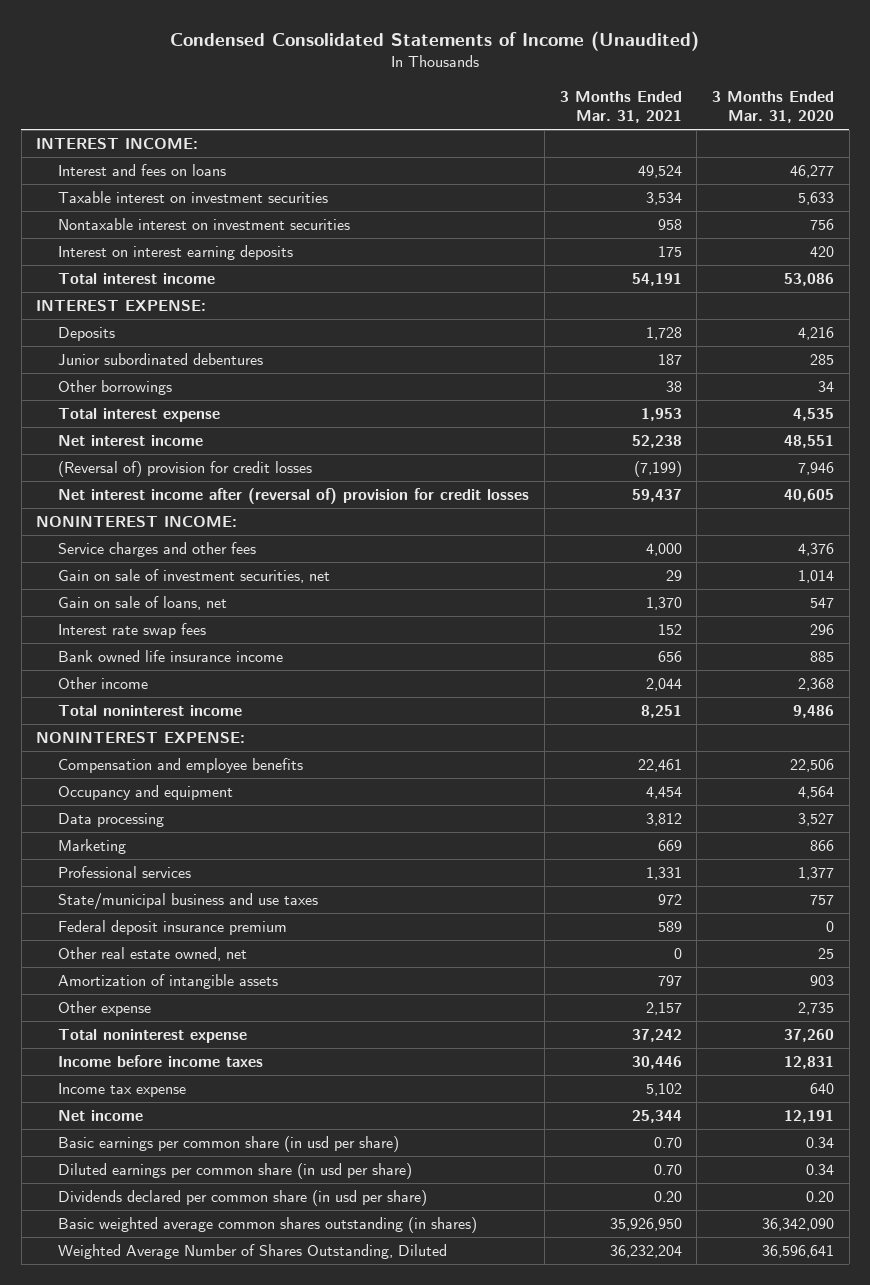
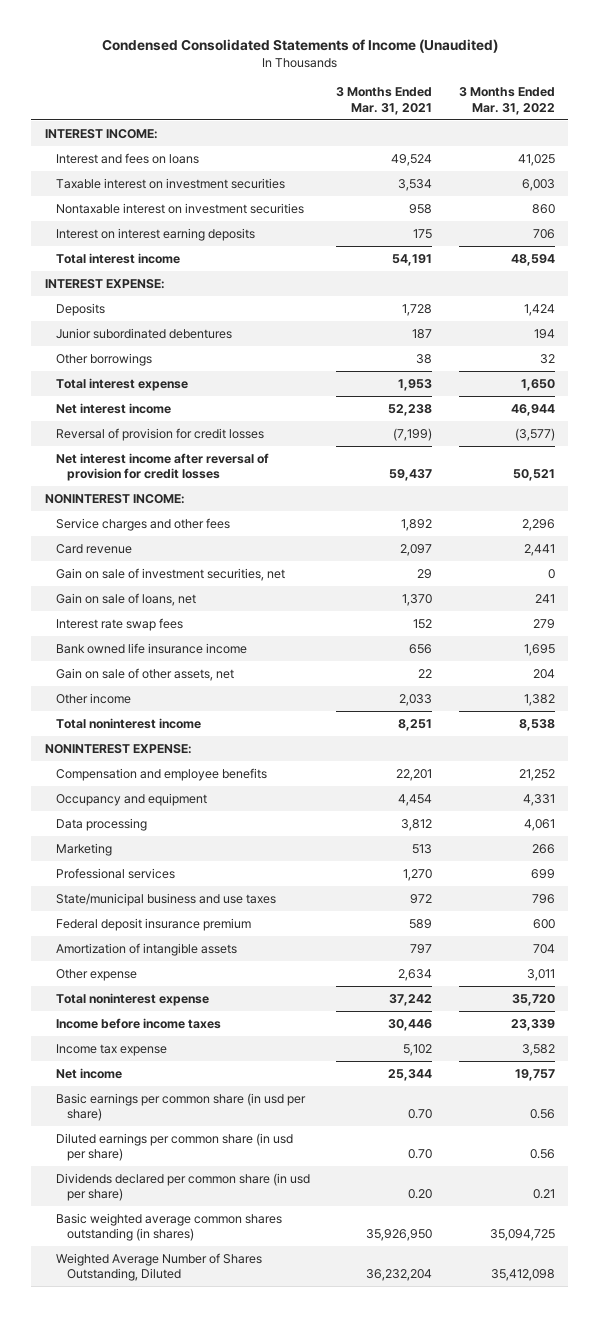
- | 3 Months Ended Mar. 31, 2021 | 3 Months Ended Mar. 31, 2020
+ | 3 Months Ended Mar. 31, 2021 | 3 Months Ended Mar. 31, 2022
- (Reversal of) provision for credit losses | (7,199) | 7,946
- Net interest income after (reversal of) provision for credit losses | 59,437 | 40,605
+ Reversal of provision for credit losses | (7,199) | (3,577)
+ Net interest income after reversal of provision for credit losses | 59,437 | 50,521
- Service charges and other fees | 4,000 | 4,376
+ Service charges and other fees | 1,892 | 2,296
+ Card revenue | 2,097 | 2,441
- Other income | 2,044 | 2,368
+ Gain on sale of other assets, net | 22 | 204
+ Other income | 2,033 | 1,382
- Compensation and employee benefits | 22,461 | 22,506
+ Compensation and employee benefits | 22,201 | 21,252
- Marketing | 669 | 866
- Professional services | 1,331 | 1,377
+ Marketing | 513 | 266
+ Professional services | 1,270 | 699
- Other real estate owned, net | 0 | 25
- Other expense | 2,157 | 2,735
+ Other expense | 2,634 | 3,011

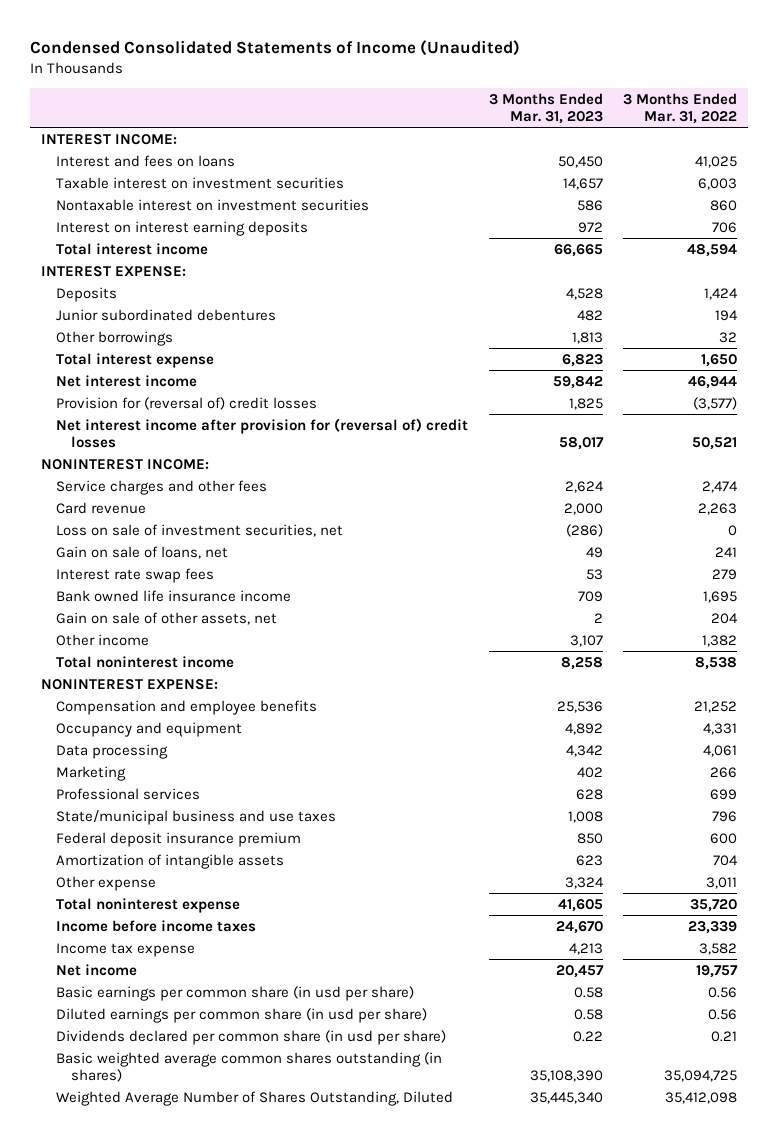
- | 3 Months Ended Mar. 31, 2021 | 3 Months Ended Mar. 31, 2022
+ | 3 Months Ended Mar. 31, 2023 | 3 Months Ended Mar. 31, 2022
- Reversal of provision for credit losses | (7,199) | (3,577)
- Net interest income after reversal of provision for credit losses | 59,437 | 50,521
+ Provision for (reversal of) credit losses | 1,825 | (3,577)
+ Net interest income after provision for (reversal of) credit losses | 58,017 | 50,521
- Service charges and other fees | 1,892 | 2,296
- Card revenue | 2,097 | 2,441
- Gain on sale of investment securities, net | 29 | 0
+ Service charges and other fees | 2,624 | 2,474
+ Card revenue | 2,000 | 2,263
+ Loss on sale of investment securities, net | (286) | 0

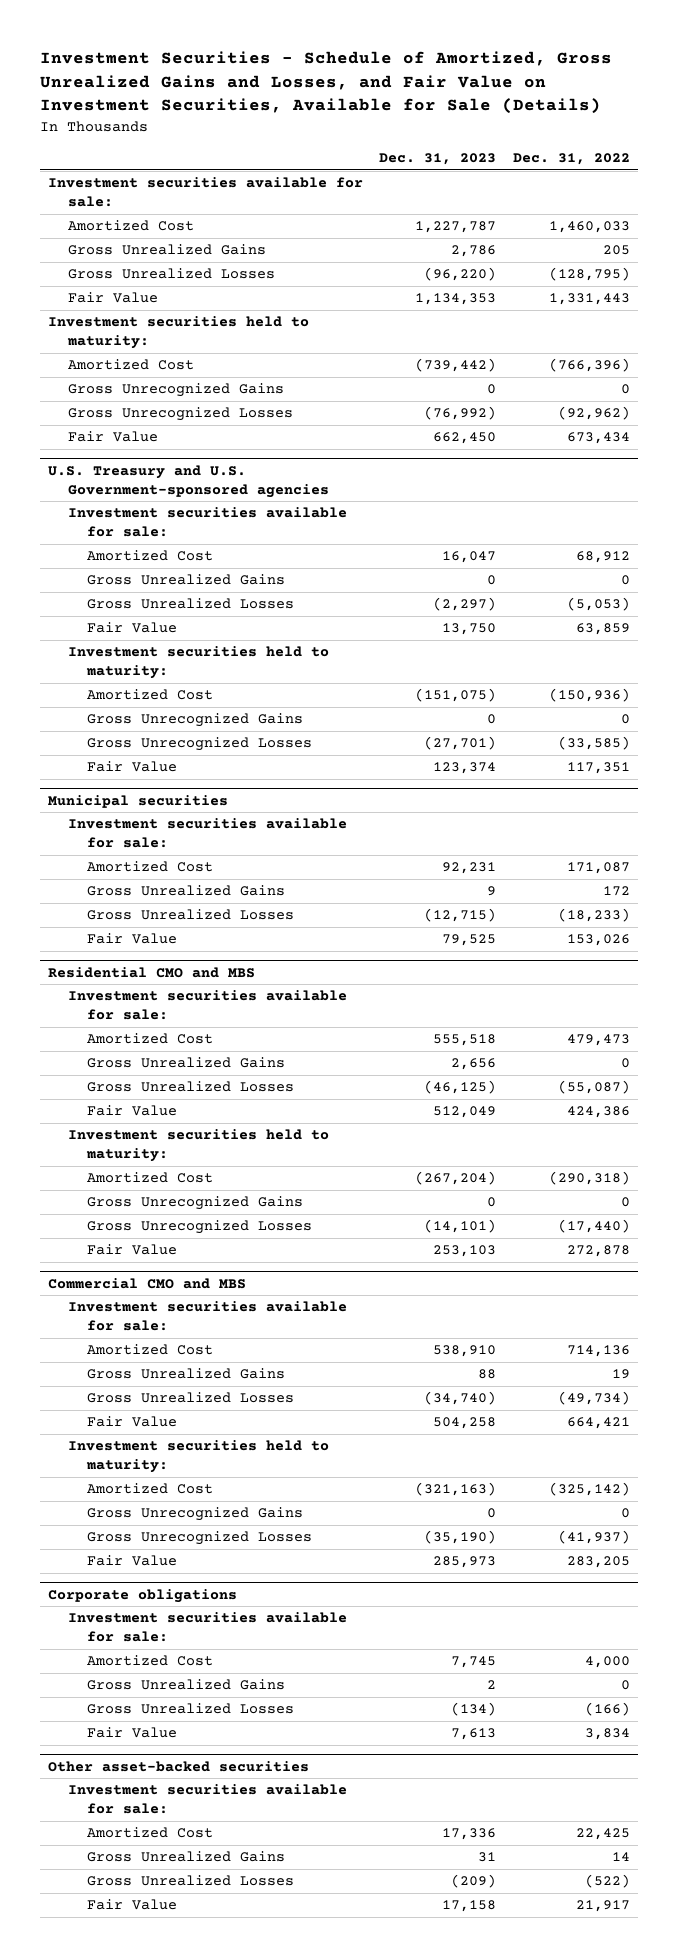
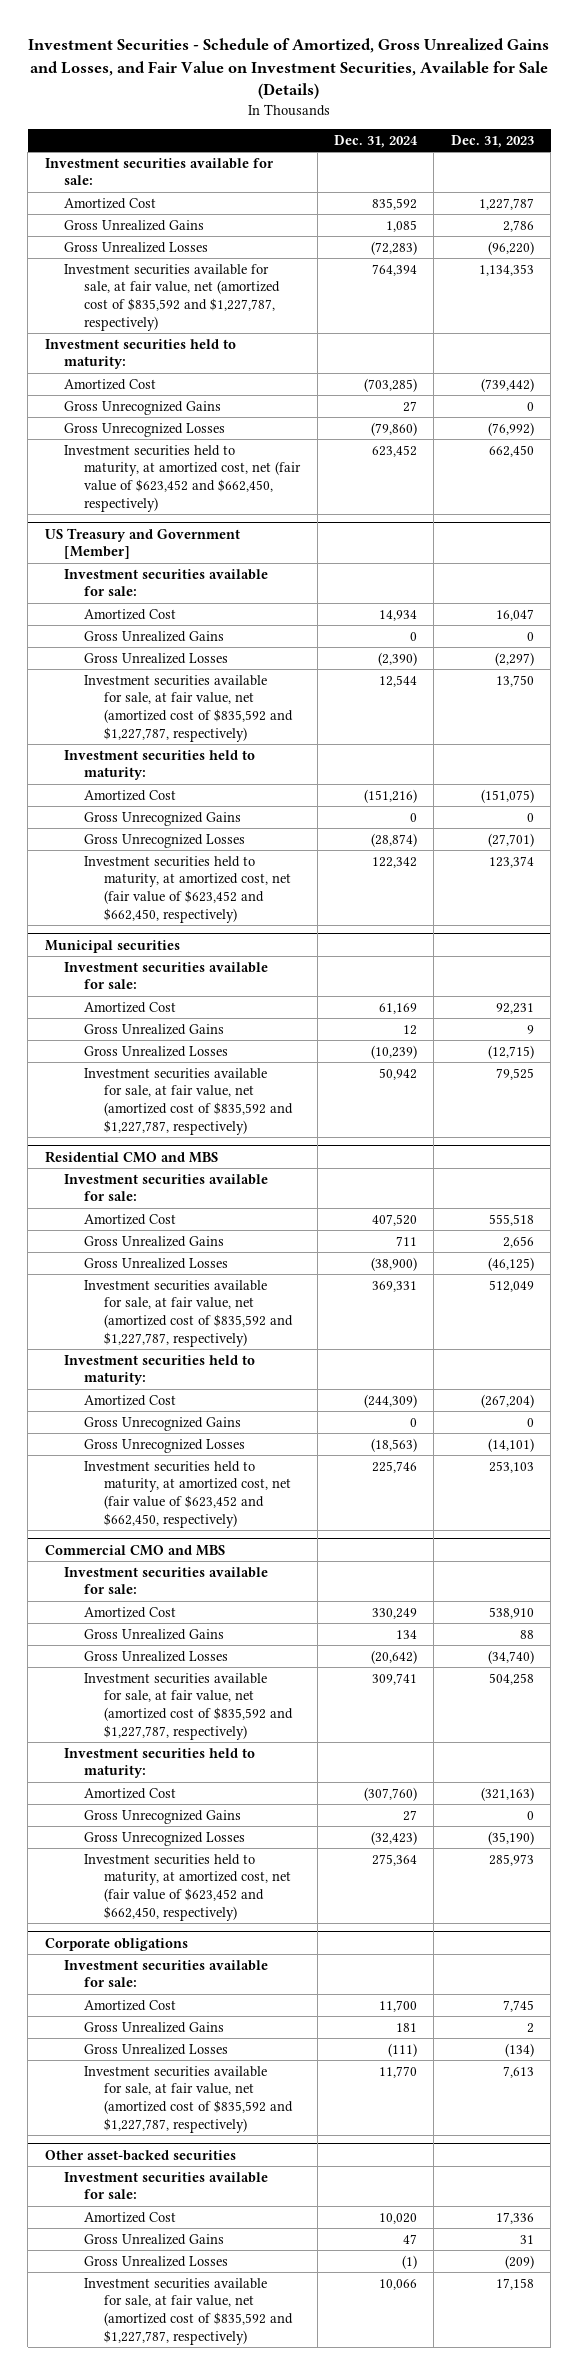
- | Dec. 31, 2023 | Dec. 31, 2022
+ | Dec. 31, 2024 | Dec. 31, 2023
- Fair Value | 1,134,353 | 1,331,443
+ Investment securities available for sale, at fair value, net (amortized cost of $835,592 and $1,227,787, respectively) | 764,394 | 1,134,353
- Fair Value | 662,450 | 673,434
- U.S. Treasury and U.S. Government-sponsored agencies
+ Investment securities held to maturity, at amortized cost, net (fair value of $623,452 and $662,450, respectively) | 623,452 | 662,450
+ US Treasury and Government [Member]
- Fair Value | 13,750 | 63,859
+ Investment securities available for sale, at fair value, net (amortized cost of $835,592 and $1,227,787, respectively) | 12,544 | 13,750
- Fair Value | 123,374 | 117,351
+ Investment securities held to maturity, at amortized cost, net (fair value of $623,452 and $662,450, respectively) | 122,342 | 123,374
@ Municipal securities
- Fair Value | 79,525 | 153,026
+ Investment securities available for sale, at fair value, net (amortized cost of $835,592 and $1,227,787, respectively) | 50,942 | 79,525
@ Residential CMO and MBS
- Fair Value | 512,049 | 424,386
+ Investment securities available for sale, at fair value, net (amortized cost of $835,592 and $1,227,787, respectively) | 369,331 | 512,049
- Fair Value | 253,103 | 272,878
+ Investment securities held to maturity, at amortized cost, net (fair value of $623,452 and $662,450, respectively) | 225,746 | 253,103
@ Commercial CMO and MBS
- Fair Value | 504,258 | 664,421
+ Investment securities available for sale, at fair value, net (amortized cost of $835,592 and $1,227,787, respectively) | 309,741 | 504,258
- Fair Value | 285,973 | 283,205
+ Investment securities held to maturity, at amortized cost, net (fair value of $623,452 and $662,450, respectively) | 275,364 | 285,973
@ Corporate obligations
- Fair Value | 7,613 | 3,834
+ Investment securities available for sale, at fair value, net (amortized cost of $835,592 and $1,227,787, respectively) | 11,770 | 7,613
@ Other asset-backed securities
- Fair Value | 17,158 | 21,917
+ Investment securities available for sale, at fair value, net (amortized cost of $835,592 and $1,227,787, respectively) | 10,066 | 17,158

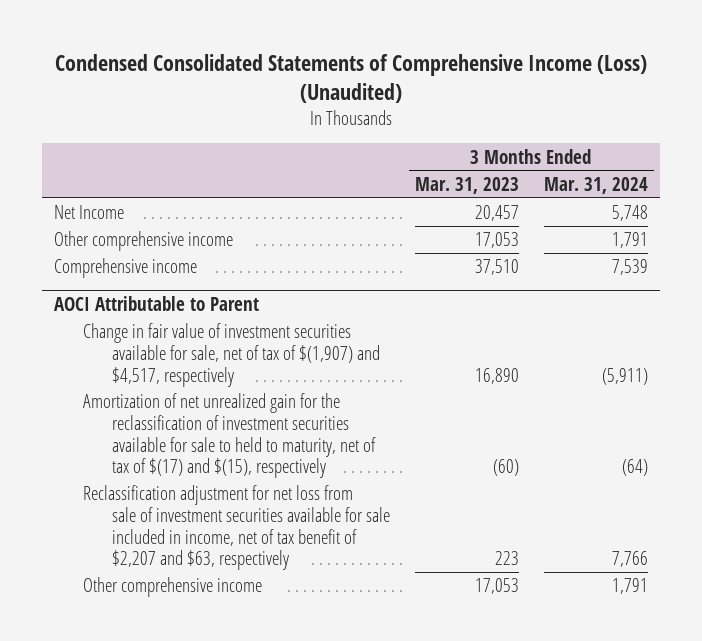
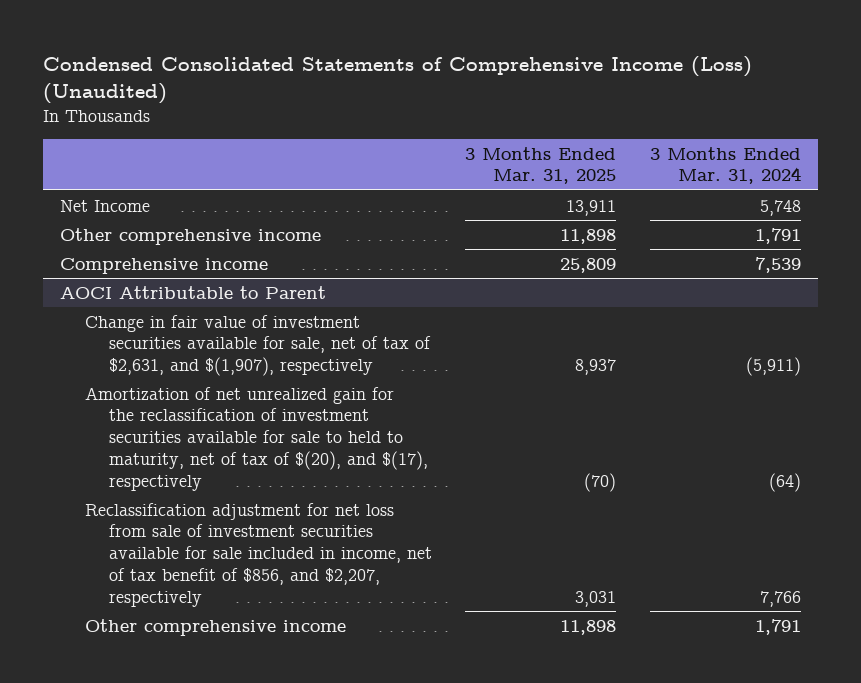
- | 3 Months Ended Mar. 31, 2023 | 3 Months Ended Mar. 31, 2024
+ | 3 Months Ended Mar. 31, 2025 | 3 Months Ended Mar. 31, 2024
@ AOCI Attributable to Parent
- Change in fair value of investment securities available for sale, net of tax of $(1,907) and $4,517, respectively | 16,890 | (5,911)
- Amortization of net unrealized gain for the reclassification of investment securities available for sale to held to maturity, net of tax of $(17) and $(15), respectively | (60) | (64)
- Reclassification adjustment for net loss from sale of investment securities available for sale included in income, net of tax benefit of $2,207 and $63, respectively | 223 | 7,766
+ Change in fair value of investment securities available for sale, net of tax of $2,631, and $(1,907), respectively | 8,937 | (5,911)
+ Amortization of net unrealized gain for the reclassification of investment securities available for sale to held to maturity, net of tax of $(20), and $(17), respectively | (70) | (64)
+ Reclassification adjustment for net loss from sale of investment securities available for sale included in income, net of tax benefit of $856, and $2,207, respectively | 3,031 | 7,766

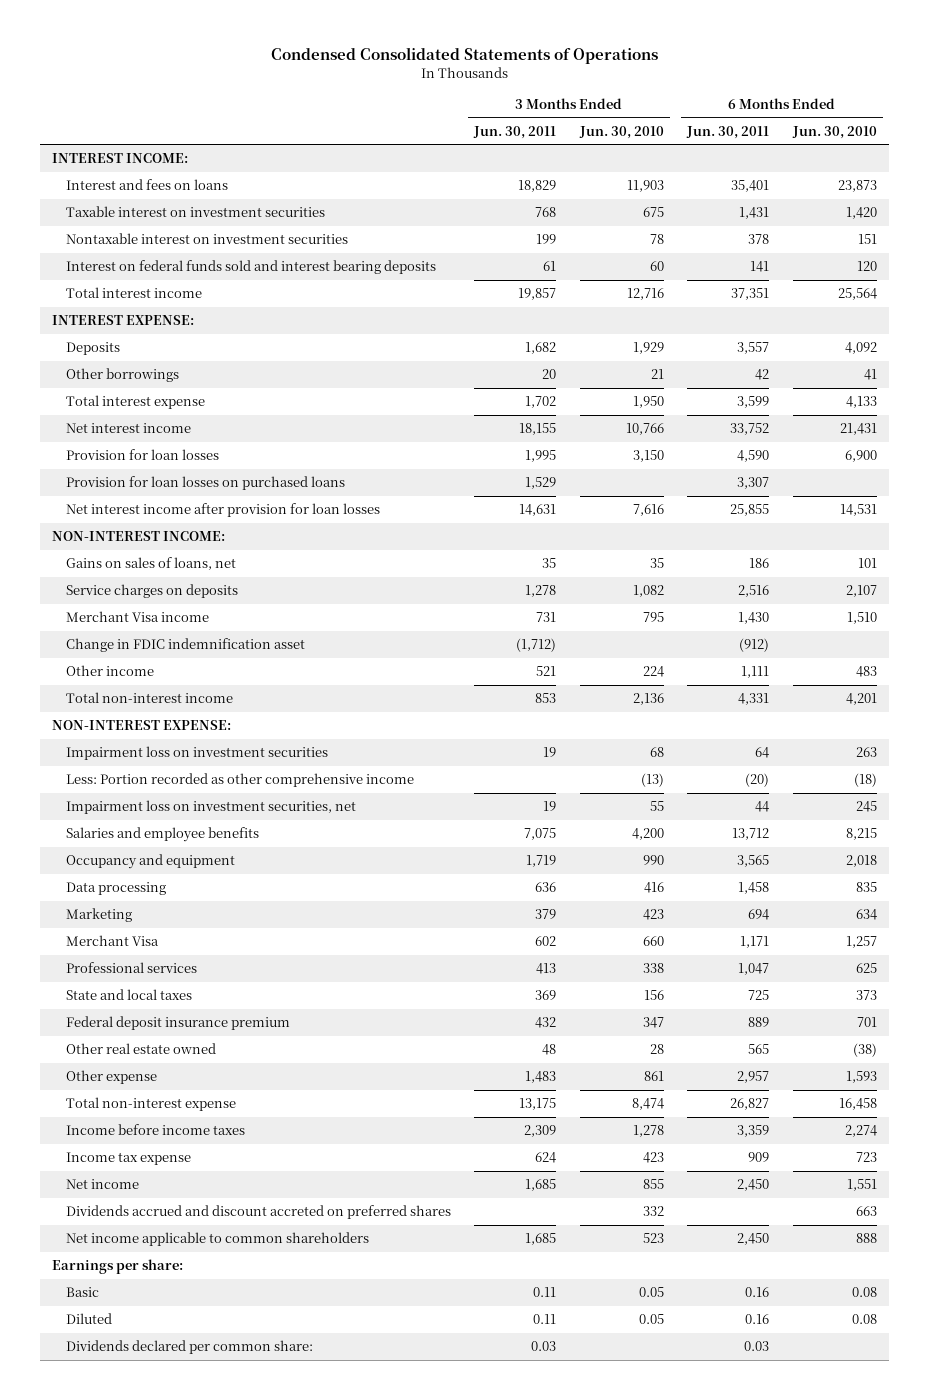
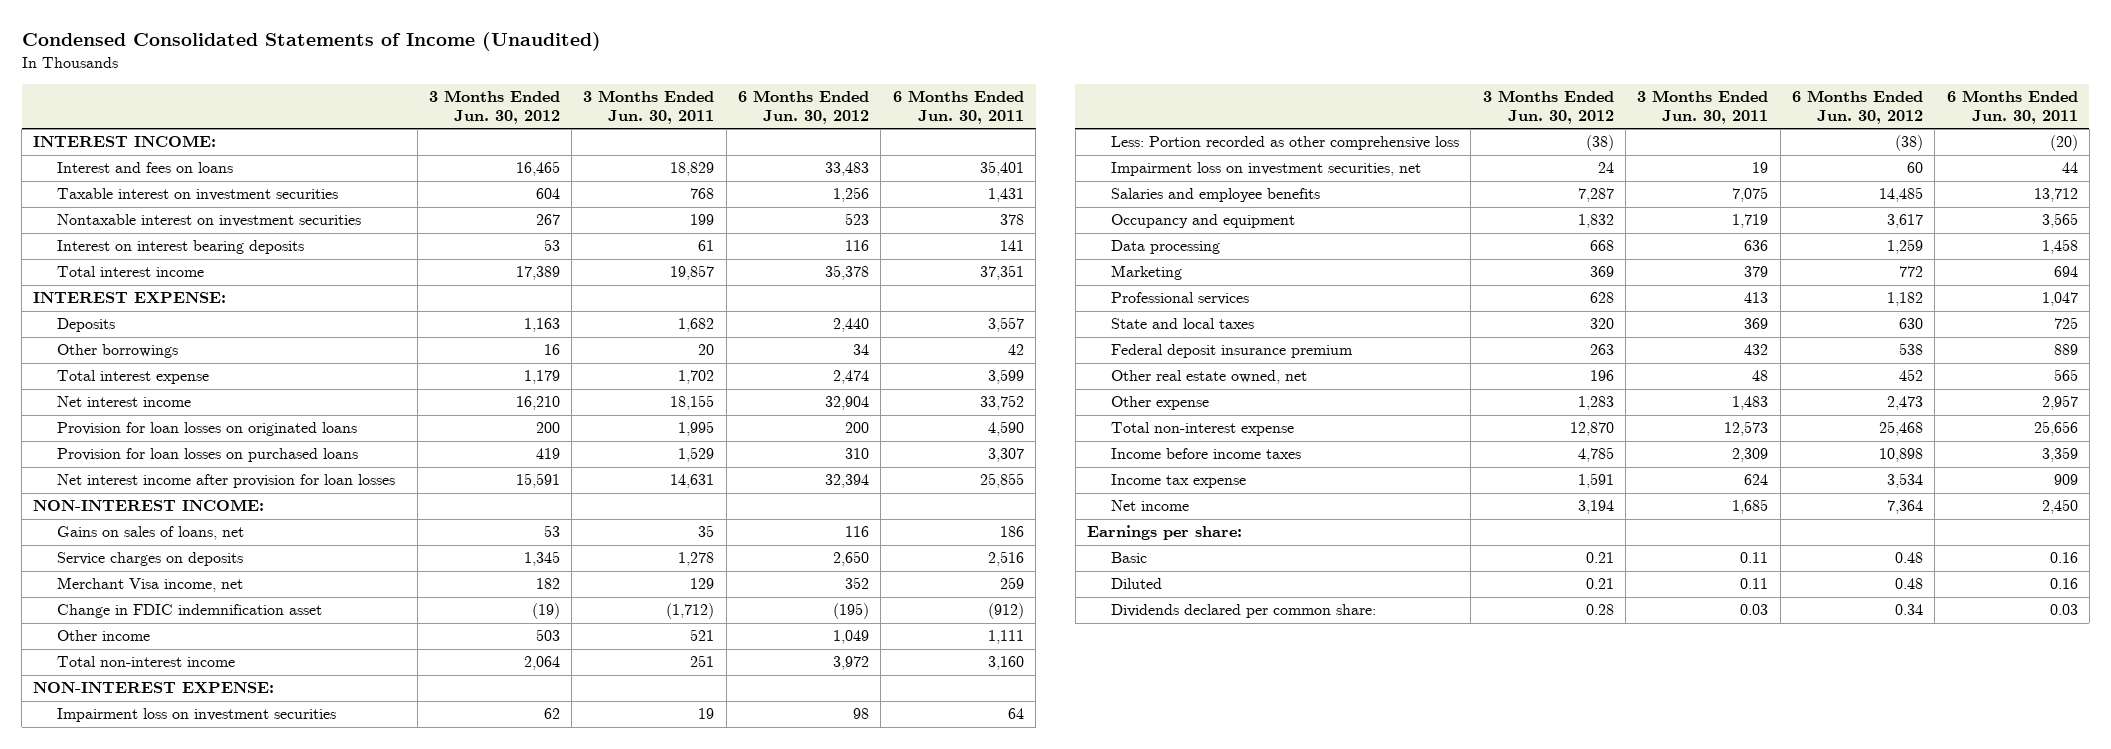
- Condensed Consolidated Statements of Operations
+ Condensed Consolidated Statements of Income (Unaudited)
- | 3 Months Ended Jun. 30, 2011 | 3 Months Ended Jun. 30, 2010 | 6 Months Ended Jun. 30, 2011 | 6 Months Ended Jun. 30, 2010
+ | 3 Months Ended Jun. 30, 2012 | 3 Months Ended Jun. 30, 2011 | 6 Months Ended Jun. 30, 2012 | 6 Months Ended Jun. 30, 2011
- Interest on federal funds sold and interest bearing deposits | 61 | 60 | 141 | 120
+ Interest on interest bearing deposits | 53 | 61 | 116 | 141
- Provision for loan losses | 1,995 | 3,150 | 4,590 | 6,900
+ Provision for loan losses on originated loans | 200 | 1,995 | 200 | 4,590
- Merchant Visa income | 731 | 795 | 1,430 | 1,510
+ Merchant Visa income, net | 182 | 129 | 352 | 259
- Total non-interest income | 853 | 2,136 | 4,331 | 4,201
+ Total non-interest income | 2,064 | 251 | 3,972 | 3,160
- Less: Portion recorded as other comprehensive income | | (13) | (20) | (18)
+ Less: Portion recorded as other comprehensive loss | (38) | | (38) | (20)
- Merchant Visa | 602 | 660 | 1,171 | 1,257
- Other real estate owned | 48 | 28 | 565 | (38)
+ Other real estate owned, net | 196 | 48 | 452 | 565
- Total non-interest expense | 13,175 | 8,474 | 26,827 | 16,458
+ Total non-interest expense | 12,870 | 12,573 | 25,468 | 25,656
- Dividends accrued and discount accreted on preferred shares | | 332 | | 663
- Net income applicable to common shareholders | 1,685 | 523 | 2,450 | 888

